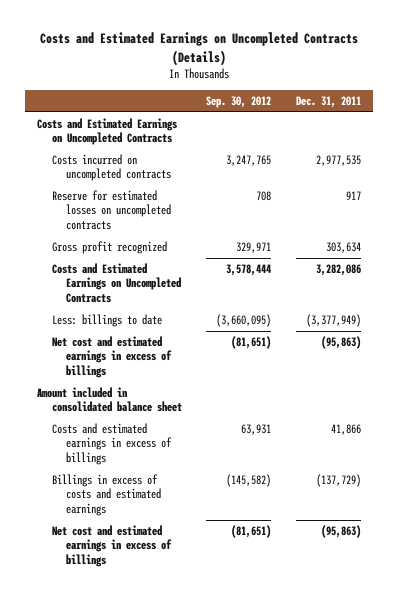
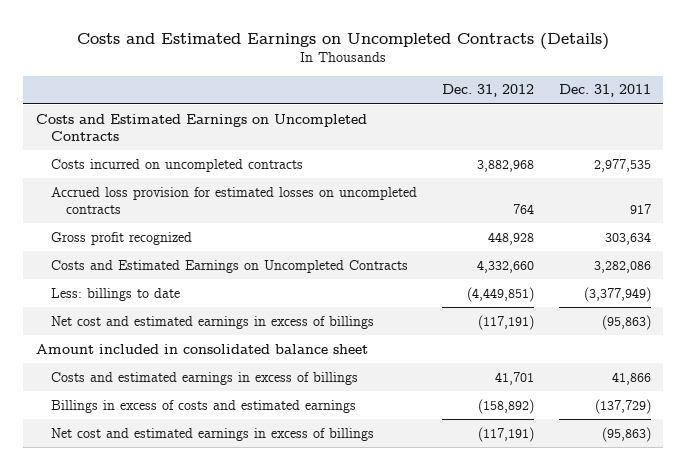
- | Sep. 30, 2012 | Dec. 31, 2011
+ | Dec. 31, 2012 | Dec. 31, 2011
- Reserve for estimated losses on uncompleted contracts | 708 | 917
+ Accrued loss provision for estimated losses on uncompleted contracts | 764 | 917

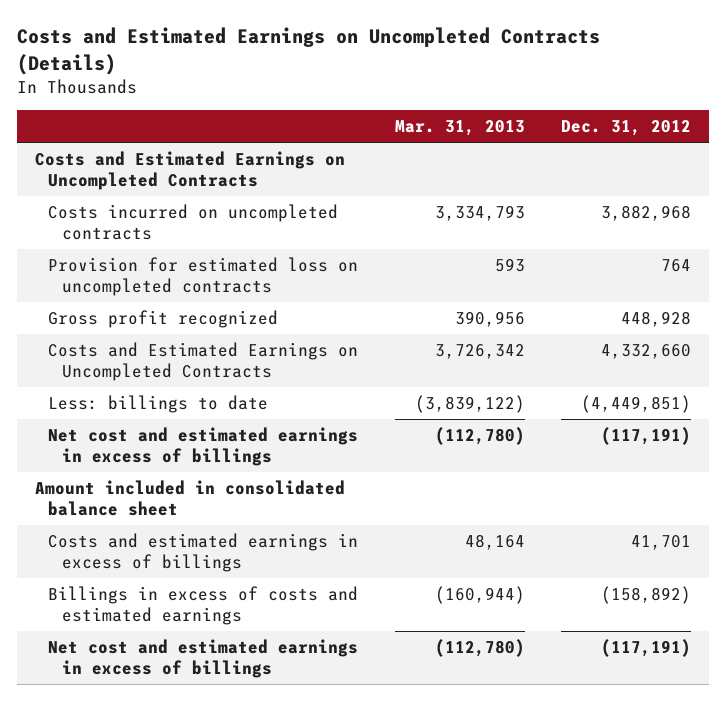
- | Dec. 31, 2012 | Dec. 31, 2011
+ | Mar. 31, 2013 | Dec. 31, 2012
- Accrued loss provision for estimated losses on uncompleted contracts | 764 | 917
+ Provision for estimated loss on uncompleted contracts | 593 | 764

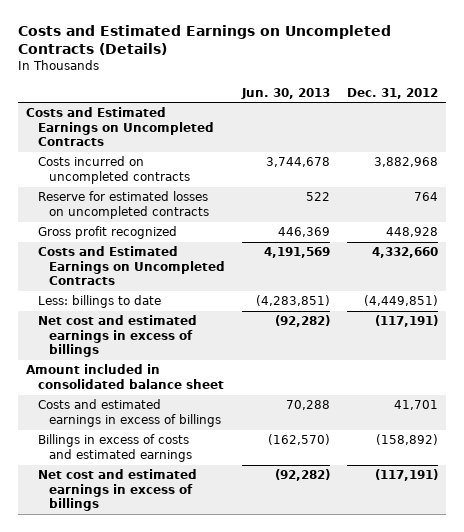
- | Mar. 31, 2013 | Dec. 31, 2012
+ | Jun. 30, 2013 | Dec. 31, 2012
- Provision for estimated loss on uncompleted contracts | 593 | 764
+ Reserve for estimated losses on uncompleted contracts | 522 | 764

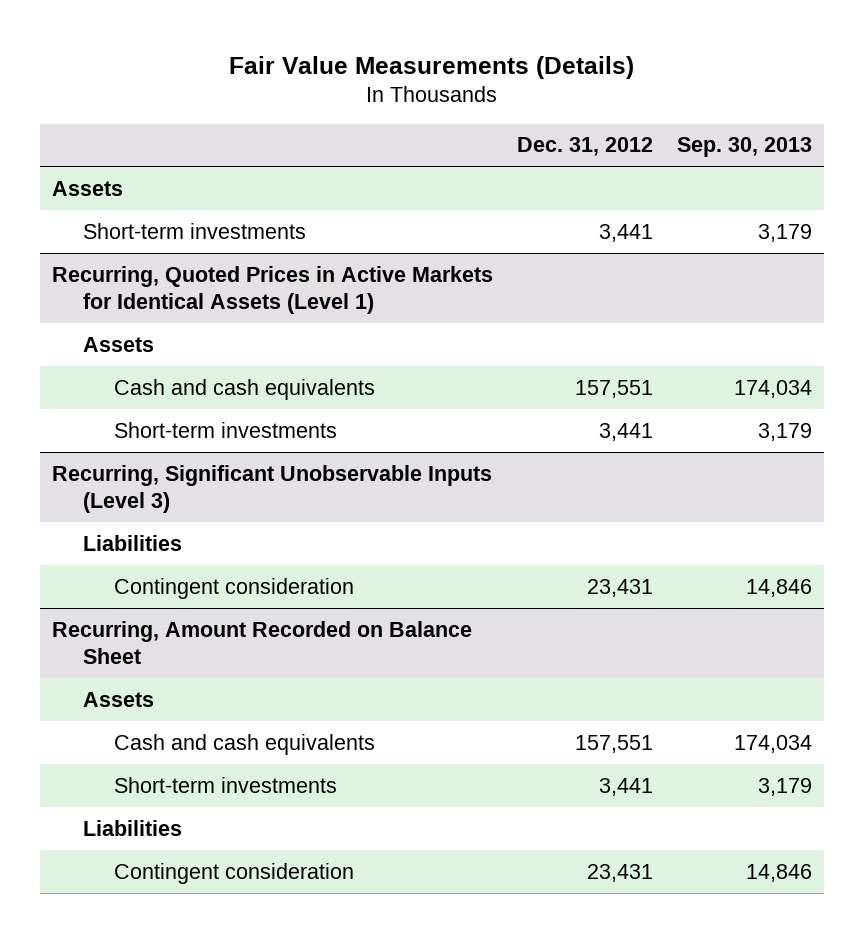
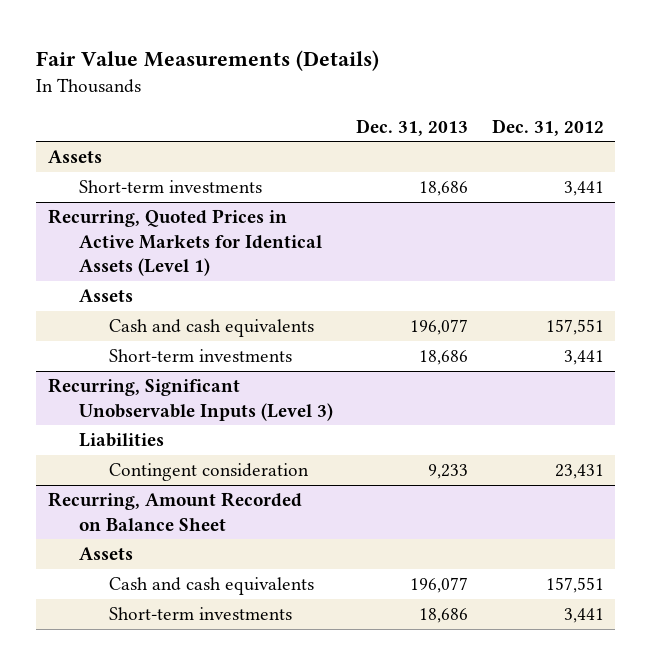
- | Dec. 31, 2012 | Sep. 30, 2013
+ | Dec. 31, 2013 | Dec. 31, 2012
@ Recurring, Amount Recorded on Balance Sheet
- Liabilities
- Contingent consideration | 23,431 | 14,846

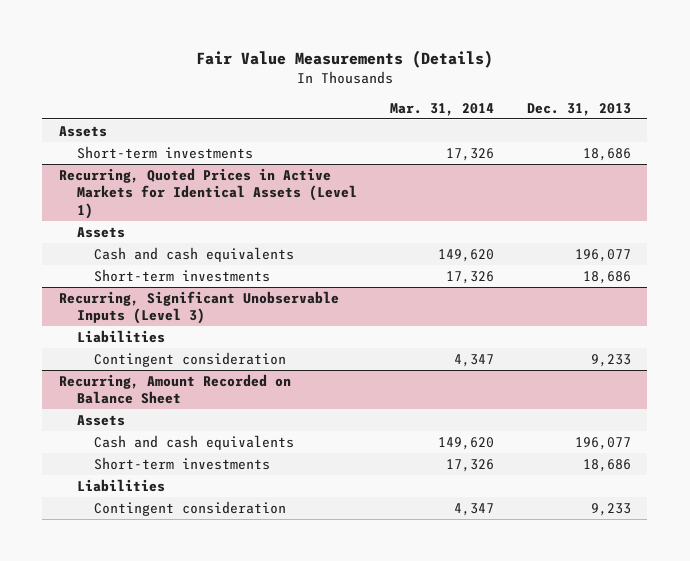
- | Dec. 31, 2013 | Dec. 31, 2012
+ | Mar. 31, 2014 | Dec. 31, 2013
@ Recurring, Amount Recorded on Balance Sheet
+ Liabilities
+ Contingent consideration | 4,347 | 9,233

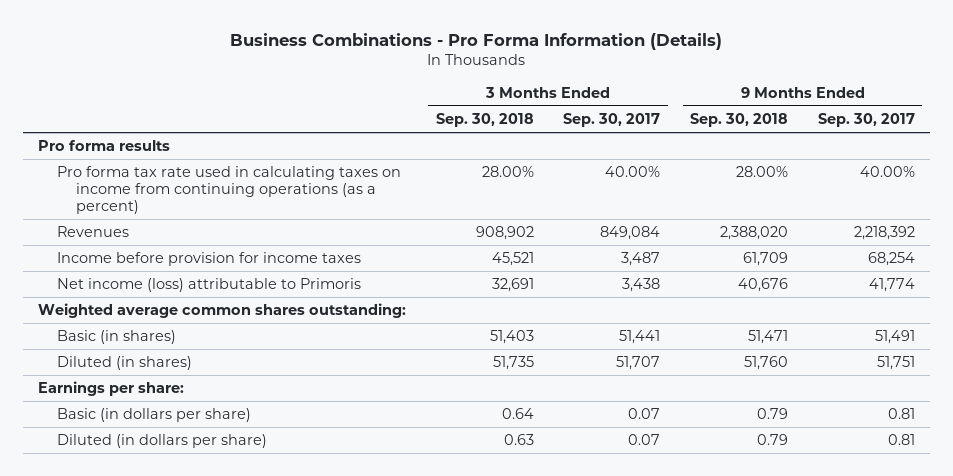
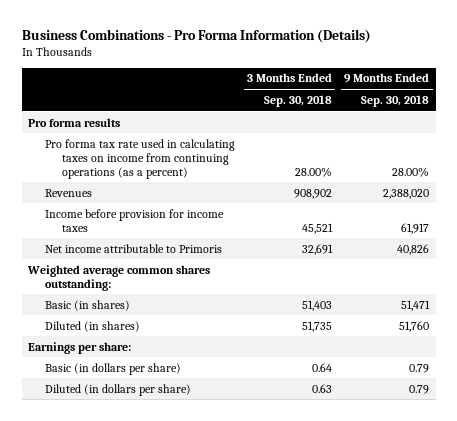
- | 3 Months Ended Sep. 30, 2018 | 3 Months Ended Sep. 30, 2017 | 9 Months Ended Sep. 30, 2018 | 9 Months Ended Sep. 30, 2017
+ | 3 Months Ended Sep. 30, 2018 | 9 Months Ended Sep. 30, 2018
- Income before provision for income taxes | 45,521 | 3,487 | 61,709 | 68,254
- Net income (loss) attributable to Primoris | 32,691 | 3,438 | 40,676 | 41,774
+ Income before provision for income taxes | 45,521 | 61,917
+ Net income attributable to Primoris | 32,691 | 40,826

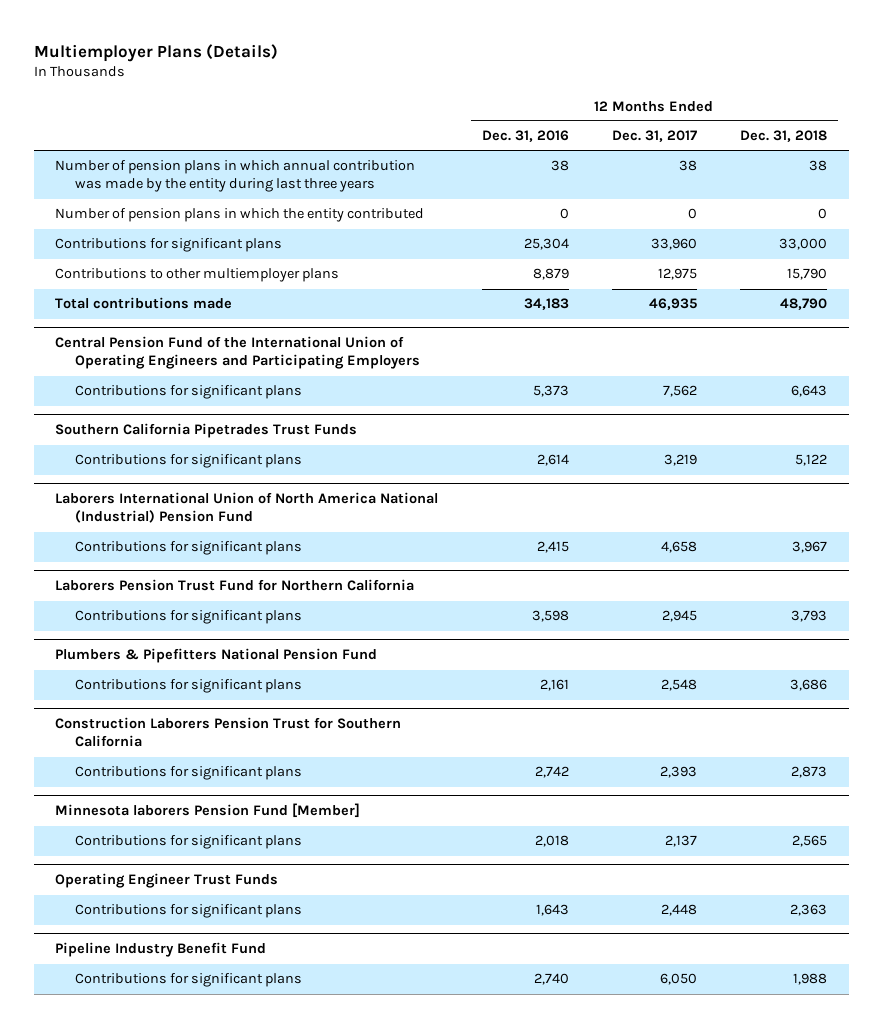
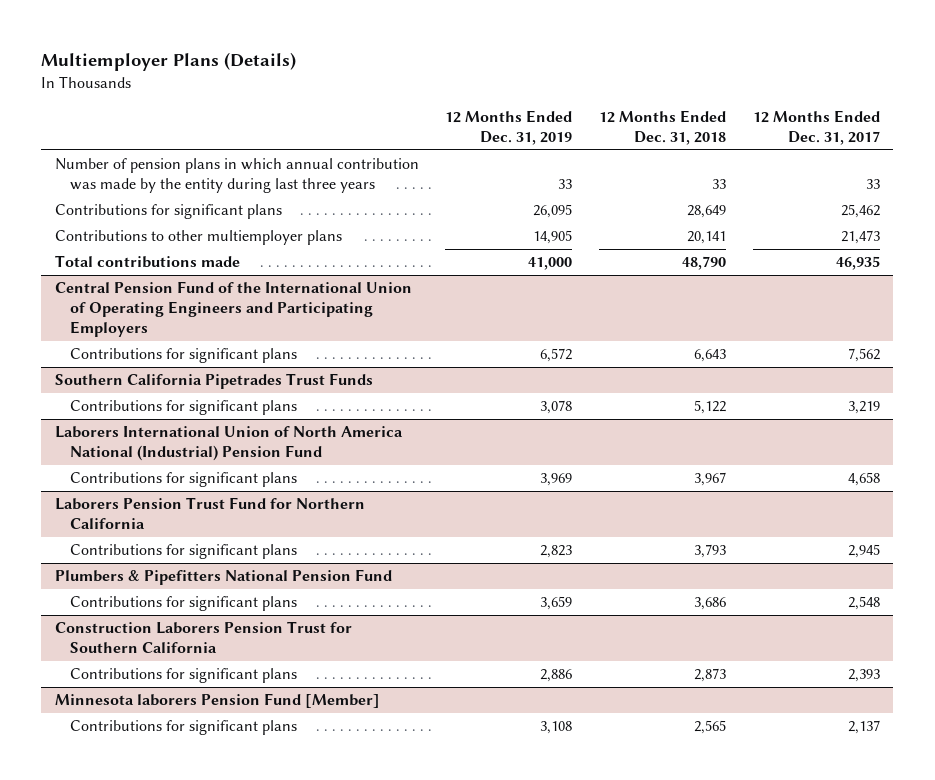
- | 12 Months Ended Dec. 31, 2016 | 12 Months Ended Dec. 31, 2017 | 12 Months Ended Dec. 31, 2018
+ | 12 Months Ended Dec. 31, 2019 | 12 Months Ended Dec. 31, 2018 | 12 Months Ended Dec. 31, 2017
- Number of pension plans in which annual contribution was made by the entity during last three years | 38 | 38 | 38
- Number of pension plans in which the entity contributed | 0 | 0 | 0
- Contributions for significant plans | 25,304 | 33,960 | 33,000
- Contributions to other multiemployer plans | 8,879 | 12,975 | 15,790
+ Number of pension plans in which annual contribution was made by the entity during last three years | 33 | 33 | 33
+ Contributions for significant plans | 26,095 | 28,649 | 25,462
+ Contributions to other multiemployer plans | 14,905 | 20,141 | 21,473
- Operating Engineer Trust Funds
- Contributions for significant plans | 1,643 | 2,448 | 2,363
- Pipeline Industry Benefit Fund
- Contributions for significant plans | 2,740 | 6,050 | 1,988

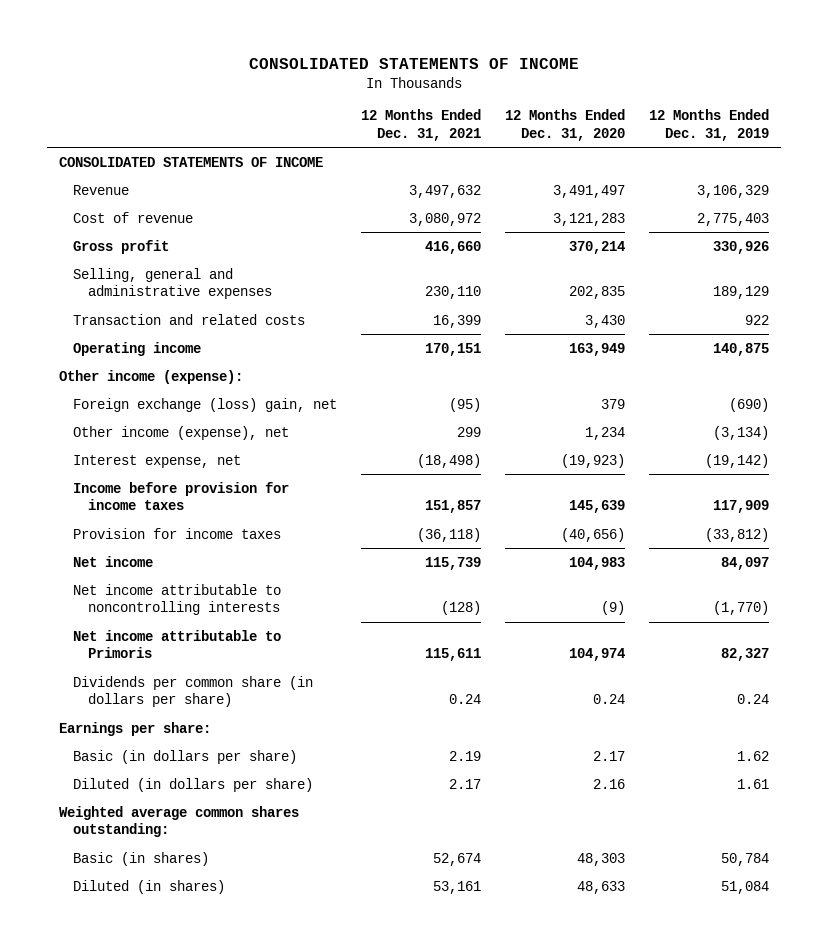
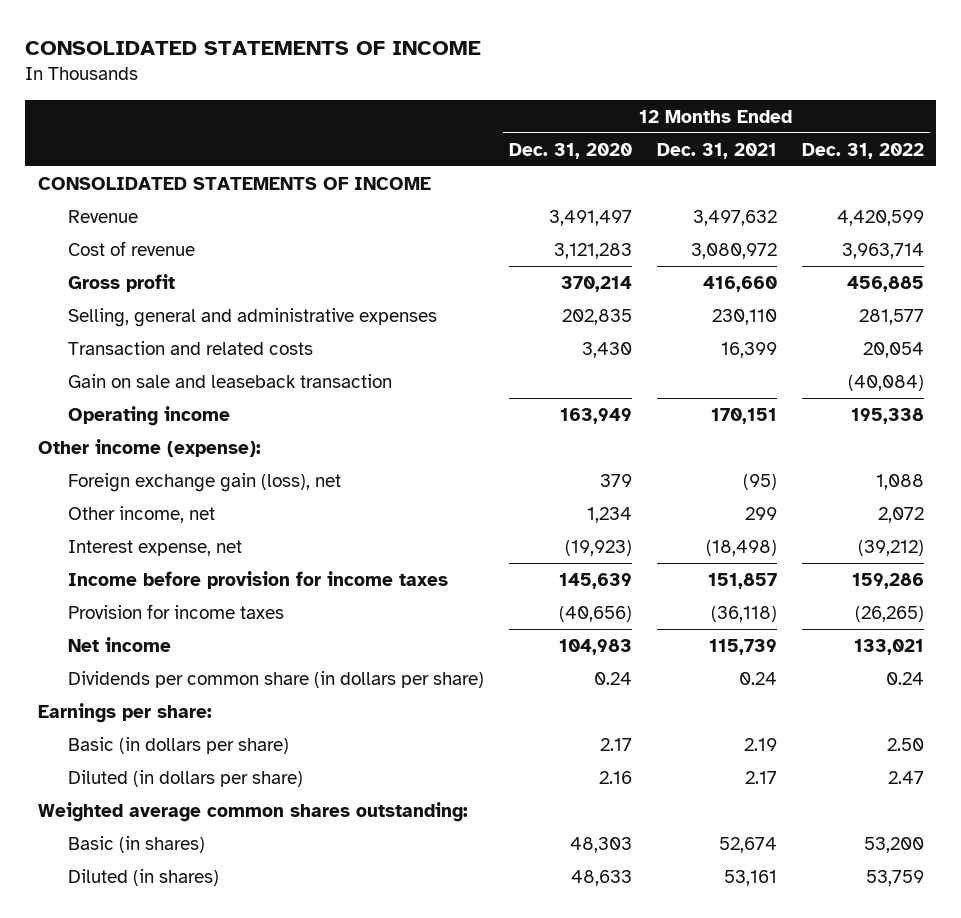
- | 12 Months Ended Dec. 31, 2021 | 12 Months Ended Dec. 31, 2020 | 12 Months Ended Dec. 31, 2019
+ | 12 Months Ended Dec. 31, 2020 | 12 Months Ended Dec. 31, 2021 | 12 Months Ended Dec. 31, 2022
+ Gain on sale and leaseback transaction | | | (40,084)
- Foreign exchange (loss) gain, net | (95) | 379 | (690)
- Other income (expense), net | 299 | 1,234 | (3,134)
+ Foreign exchange gain (loss), net | 379 | (95) | 1,088
+ Other income, net | 1,234 | 299 | 2,072
- Net income attributable to noncontrolling interests | (128) | (9) | (1,770)
- Net income attributable to Primoris | 115,611 | 104,974 | 82,327

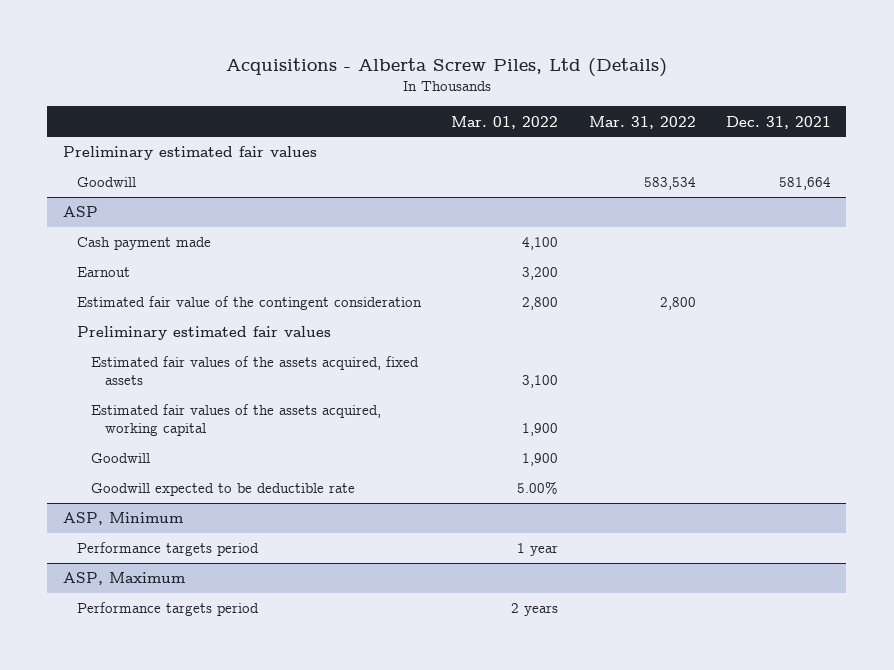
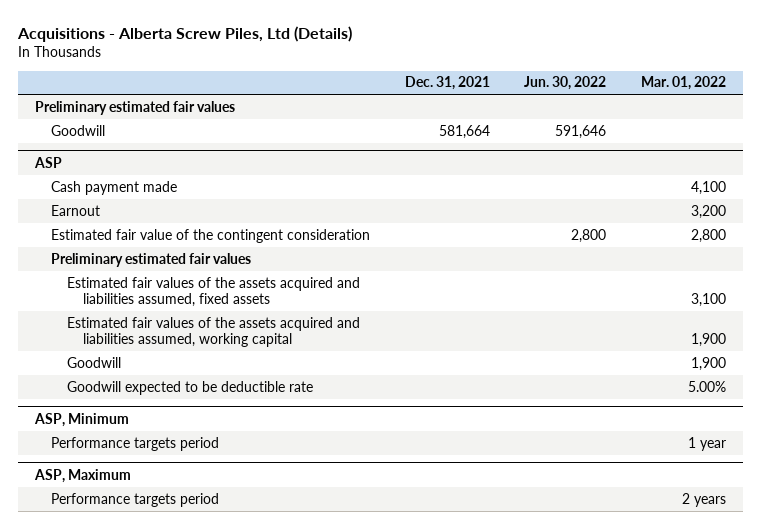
- | Mar. 01, 2022 | Mar. 31, 2022 | Dec. 31, 2021
+ | Dec. 31, 2021 | Jun. 30, 2022 | Mar. 01, 2022
@ ASP
- Estimated fair values of the assets acquired, fixed assets | 3,100 | |
- Estimated fair values of the assets acquired, working capital | 1,900 | |
+ Estimated fair values of the assets acquired and liabilities assumed, fixed assets | | | 3,100
+ Estimated fair values of the assets acquired and liabilities assumed, working capital | | | 1,900

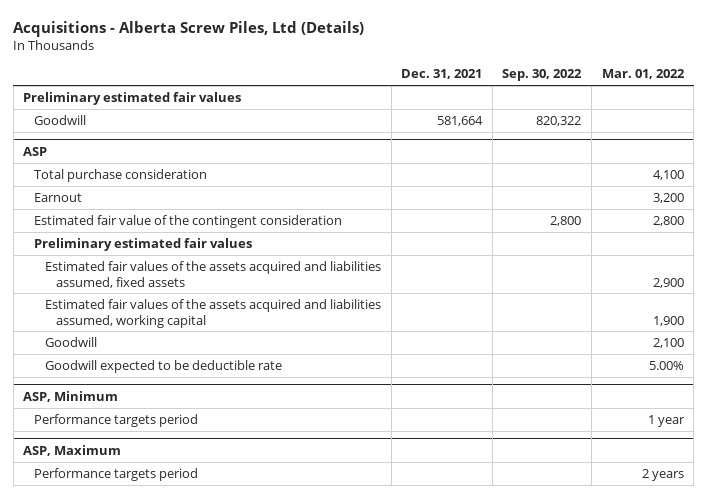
- | Dec. 31, 2021 | Jun. 30, 2022 | Mar. 01, 2022
+ | Dec. 31, 2021 | Sep. 30, 2022 | Mar. 01, 2022
@ ASP
- Cash payment made | | | 4,100
+ Total purchase consideration | | | 4,100
- Estimated fair values of the assets acquired and liabilities assumed, fixed assets | | | 3,100
+ Estimated fair values of the assets acquired and liabilities assumed, fixed assets | | | 2,900
- Goodwill | | | 1,900
+ Goodwill | | | 2,100

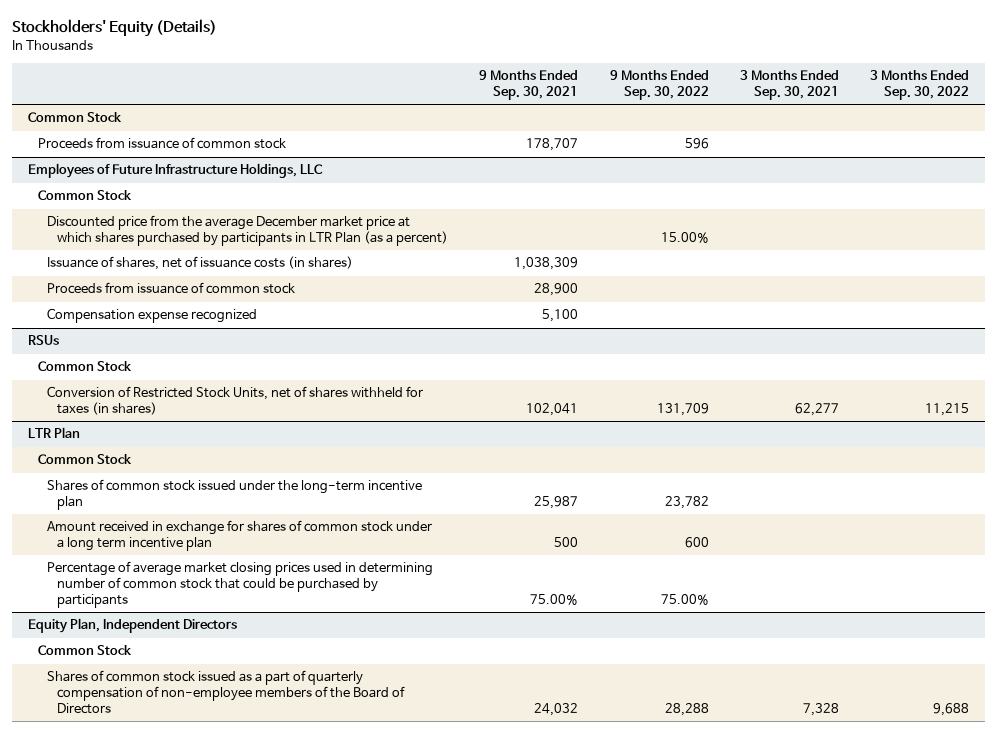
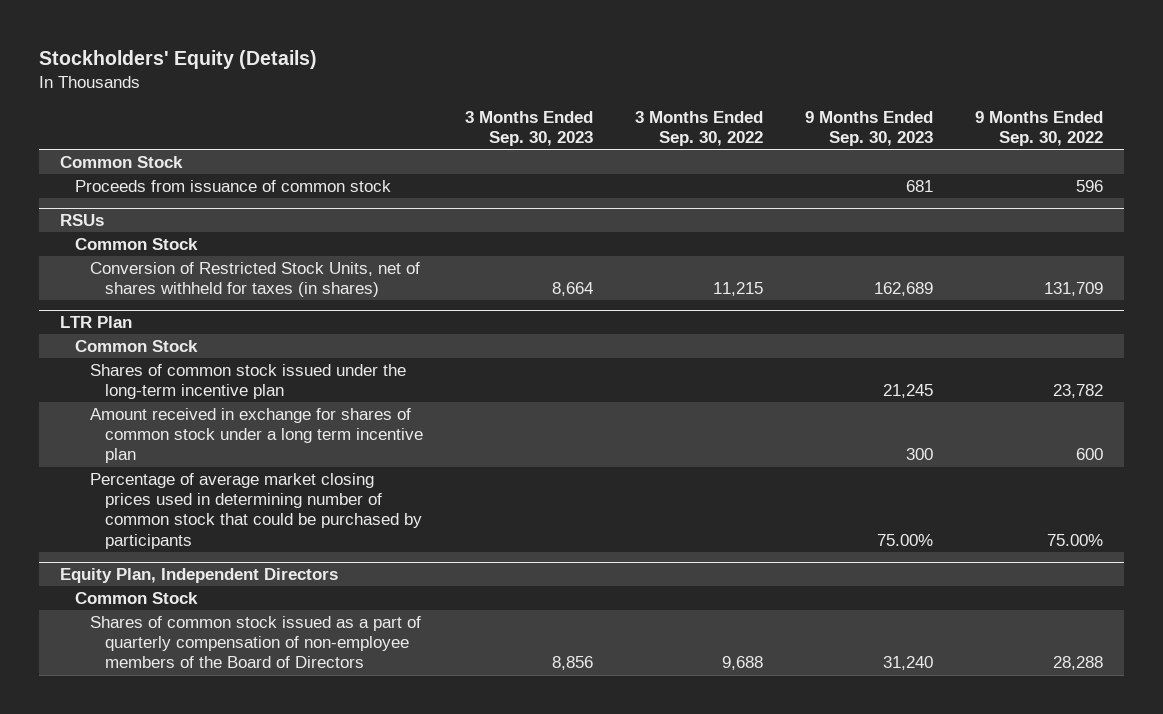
- | 9 Months Ended Sep. 30, 2021 | 9 Months Ended Sep. 30, 2022 | 3 Months Ended Sep. 30, 2021 | 3 Months Ended Sep. 30, 2022
+ | 3 Months Ended Sep. 30, 2023 | 3 Months Ended Sep. 30, 2022 | 9 Months Ended Sep. 30, 2023 | 9 Months Ended Sep. 30, 2022
- Employees of Future Infrastructure Holdings, LLC
- Common Stock
- Discounted price from the average December market price at which shares purchased by participants in LTR Plan (as a percent) | | 15.00% | |
- Issuance of shares, net of issuance costs (in shares) | 1,038,309 | | |
- Proceeds from issuance of common stock | 28,900 | | |
- Compensation expense recognized | 5,100 | | |

